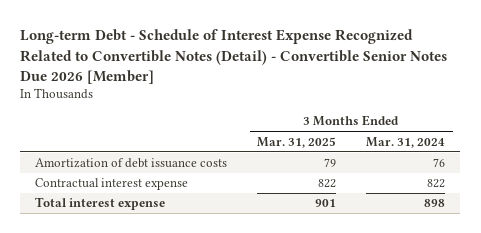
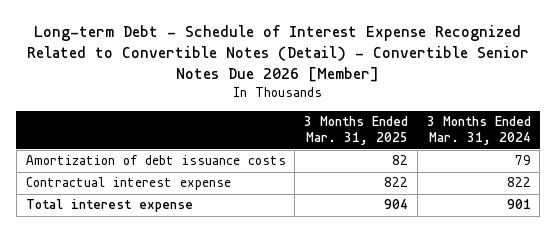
- Amortization of debt issuance costs | 79 | 76
+ Amortization of debt issuance costs | 82 | 79
- Total interest expense | 901 | 898
+ Total interest expense | 904 | 901

